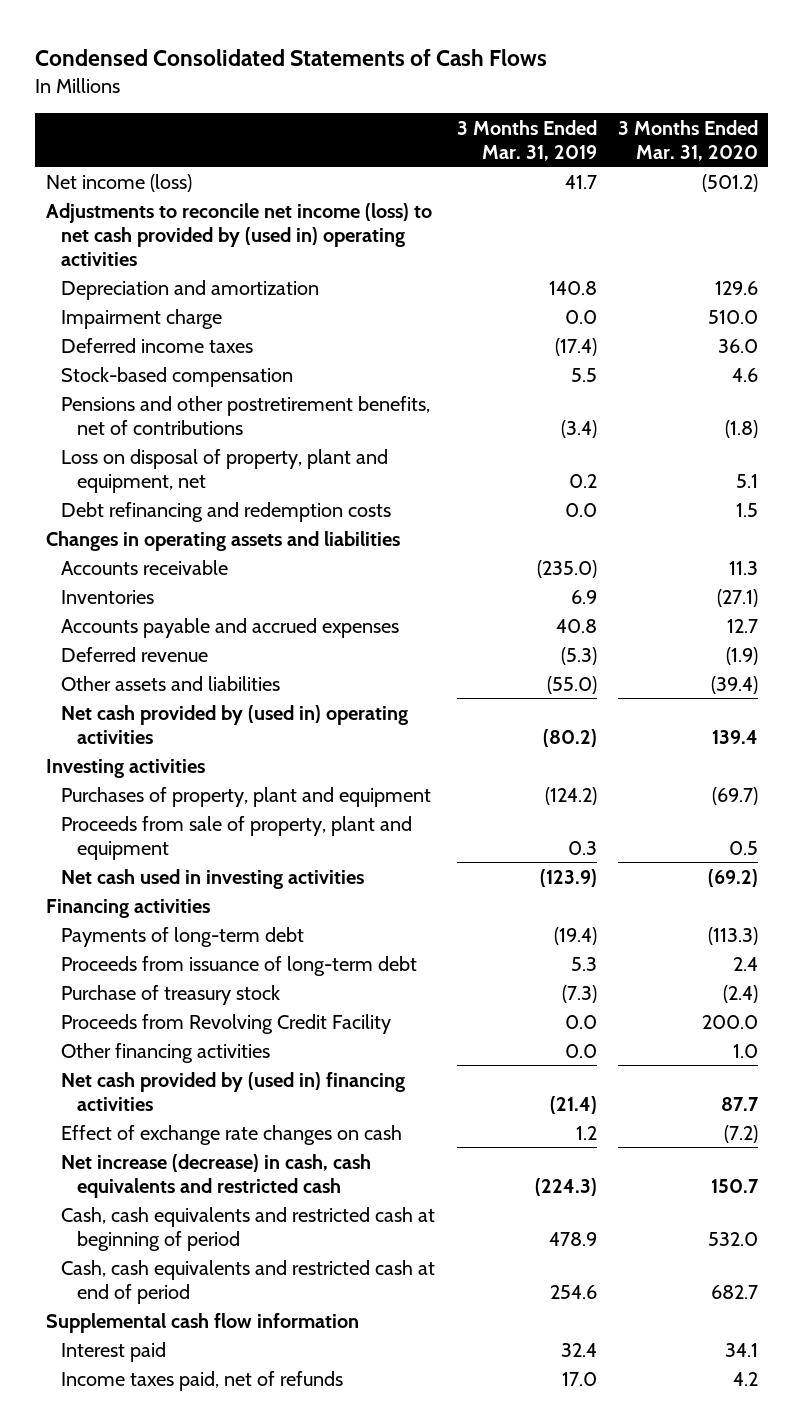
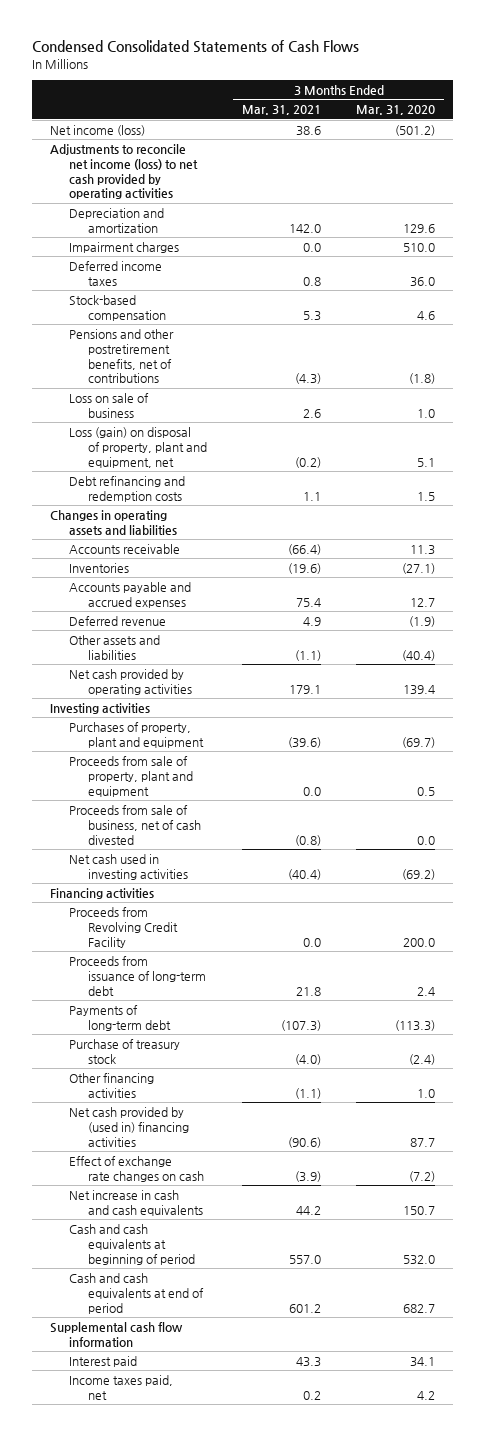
- | 3 Months Ended Mar. 31, 2019 | 3 Months Ended Mar. 31, 2020
+ | 3 Months Ended Mar. 31, 2021 | 3 Months Ended Mar. 31, 2020
- Adjustments to reconcile net income (loss) to net cash provided by (used in) operating activities
+ Adjustments to reconcile net income (loss) to net cash provided by operating activities
- Impairment charge | 0.0 | 510.0
+ Impairment charges | 0.0 | 510.0
- Loss on disposal of property, plant and equipment, net | 0.2 | 5.1
+ Loss on sale of business | 2.6 | 1.0
+ Loss (gain) on disposal of property, plant and equipment, net | (0.2) | 5.1
- Other assets and liabilities | (55.0) | (39.4)
- Net cash provided by (used in) operating activities | (80.2) | 139.4
+ Other assets and liabilities | (1.1) | (40.4)
+ Net cash provided by operating activities | 179.1 | 139.4
+ Proceeds from sale of business, net of cash divested | (0.8) | 0.0
moved up: Proceeds from Revolving Credit Facility | 0.0 | 200.0
moved down: Payments of long-term debt | (107.3) | (113.3)
- Net increase (decrease) in cash, cash equivalents and restricted cash | (224.3) | 150.7
- Cash, cash equivalents and restricted cash at beginning of period | 478.9 | 532.0
- Cash, cash equivalents and restricted cash at end of period | 254.6 | 682.7
+ Net increase in cash and cash equivalents | 44.2 | 150.7
+ Cash and cash equivalents at beginning of period | 557.0 | 532.0
+ Cash and cash equivalents at end of period | 601.2 | 682.7
- Income taxes paid, net of refunds | 17.0 | 4.2
+ Income taxes paid, net | 0.2 | 4.2

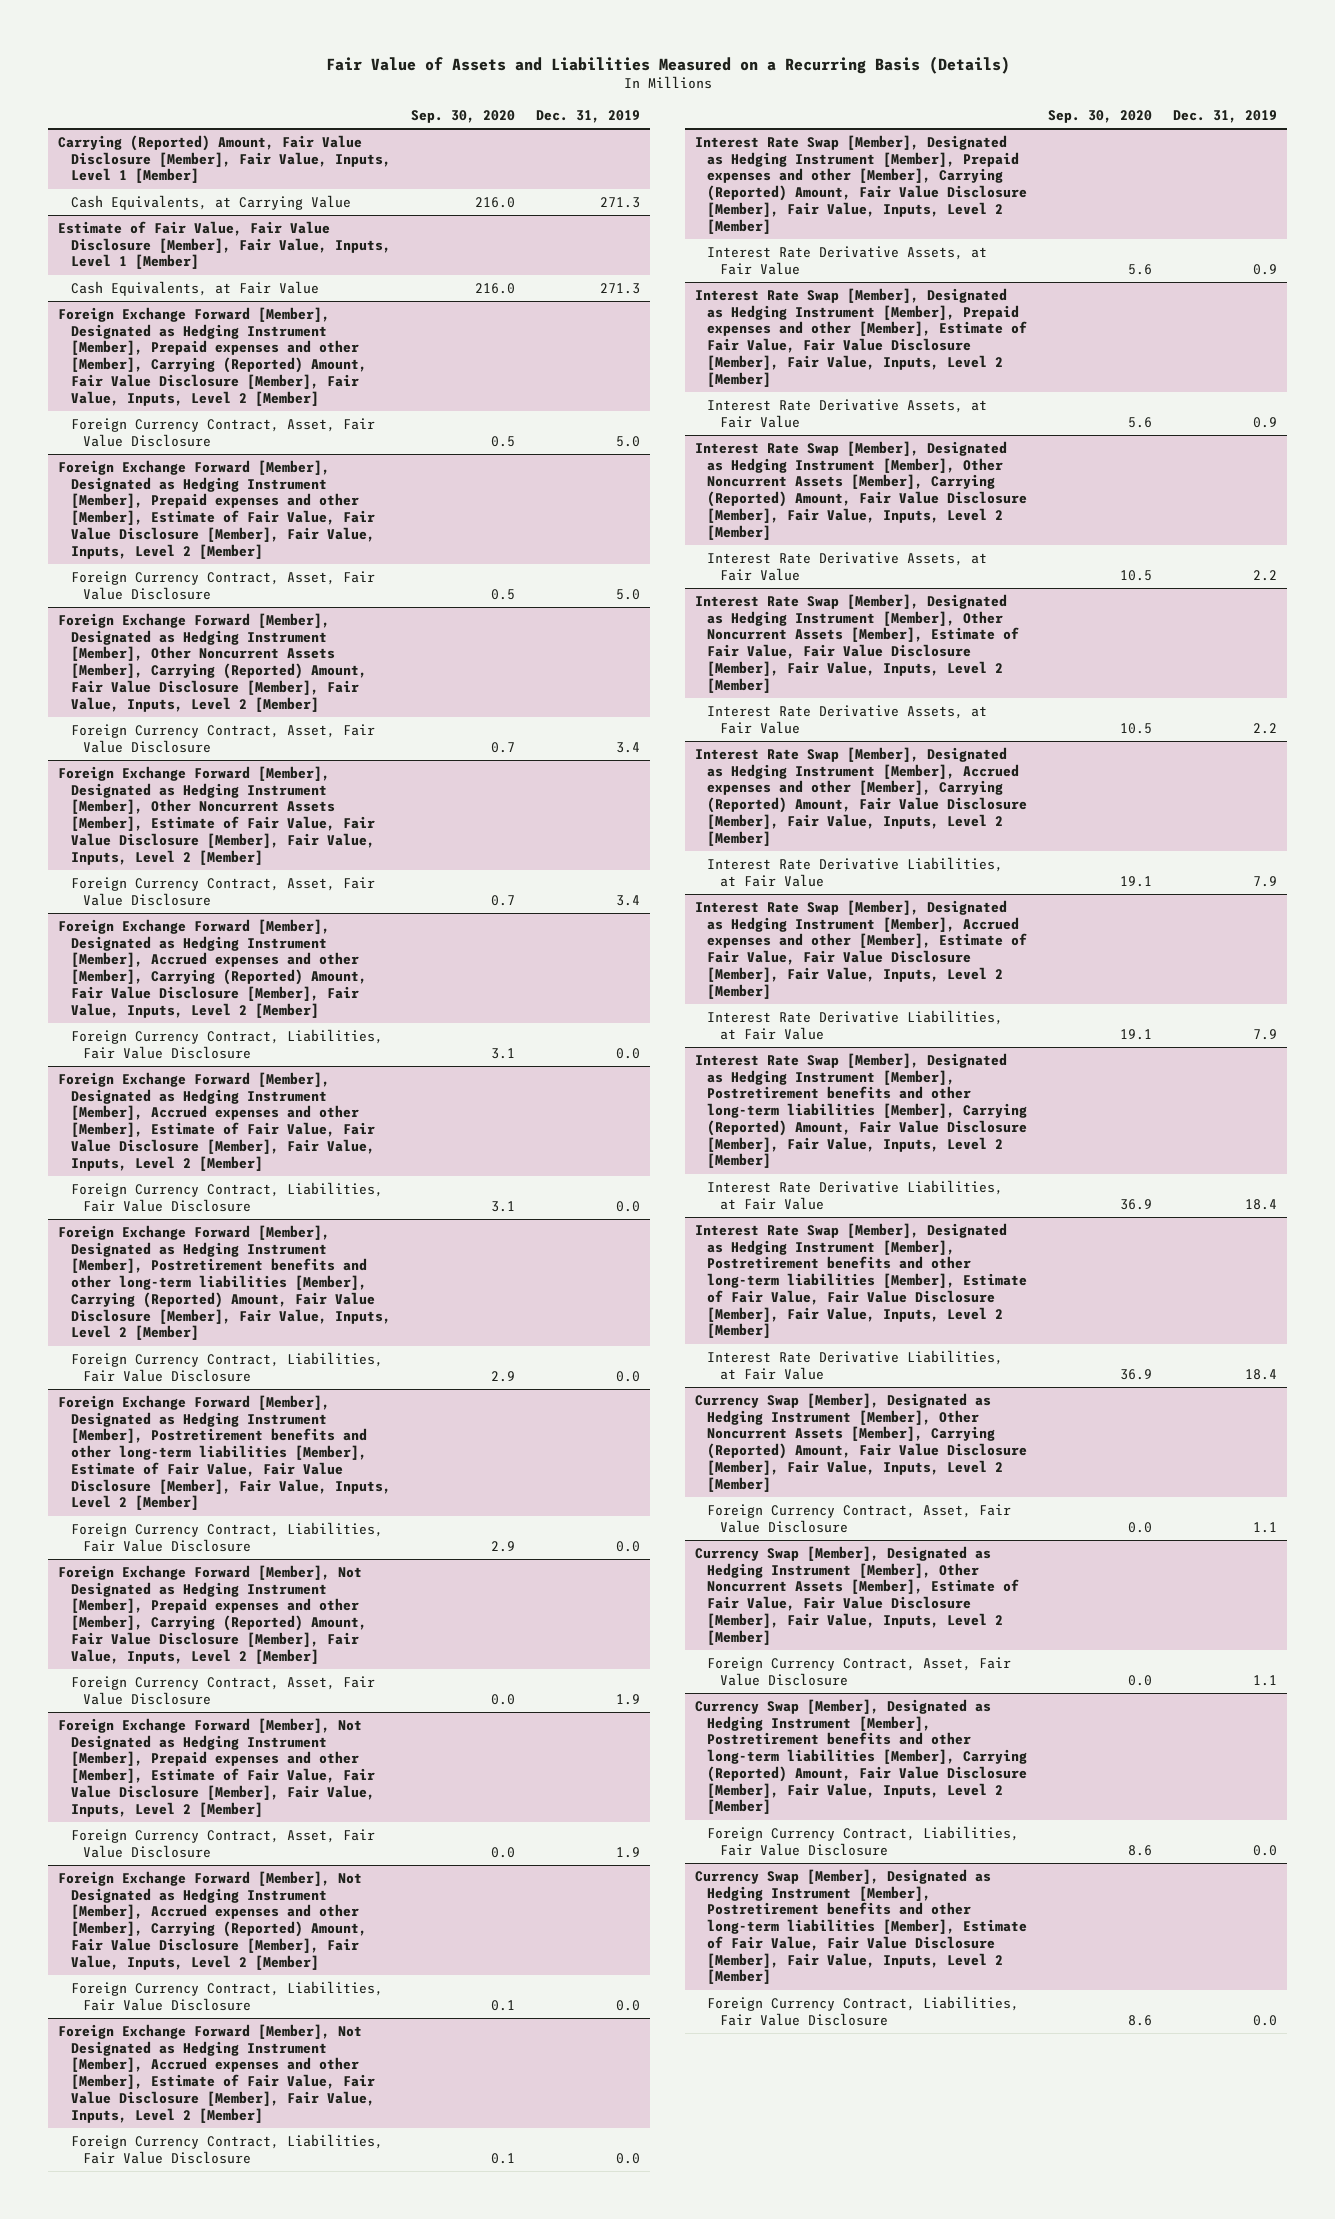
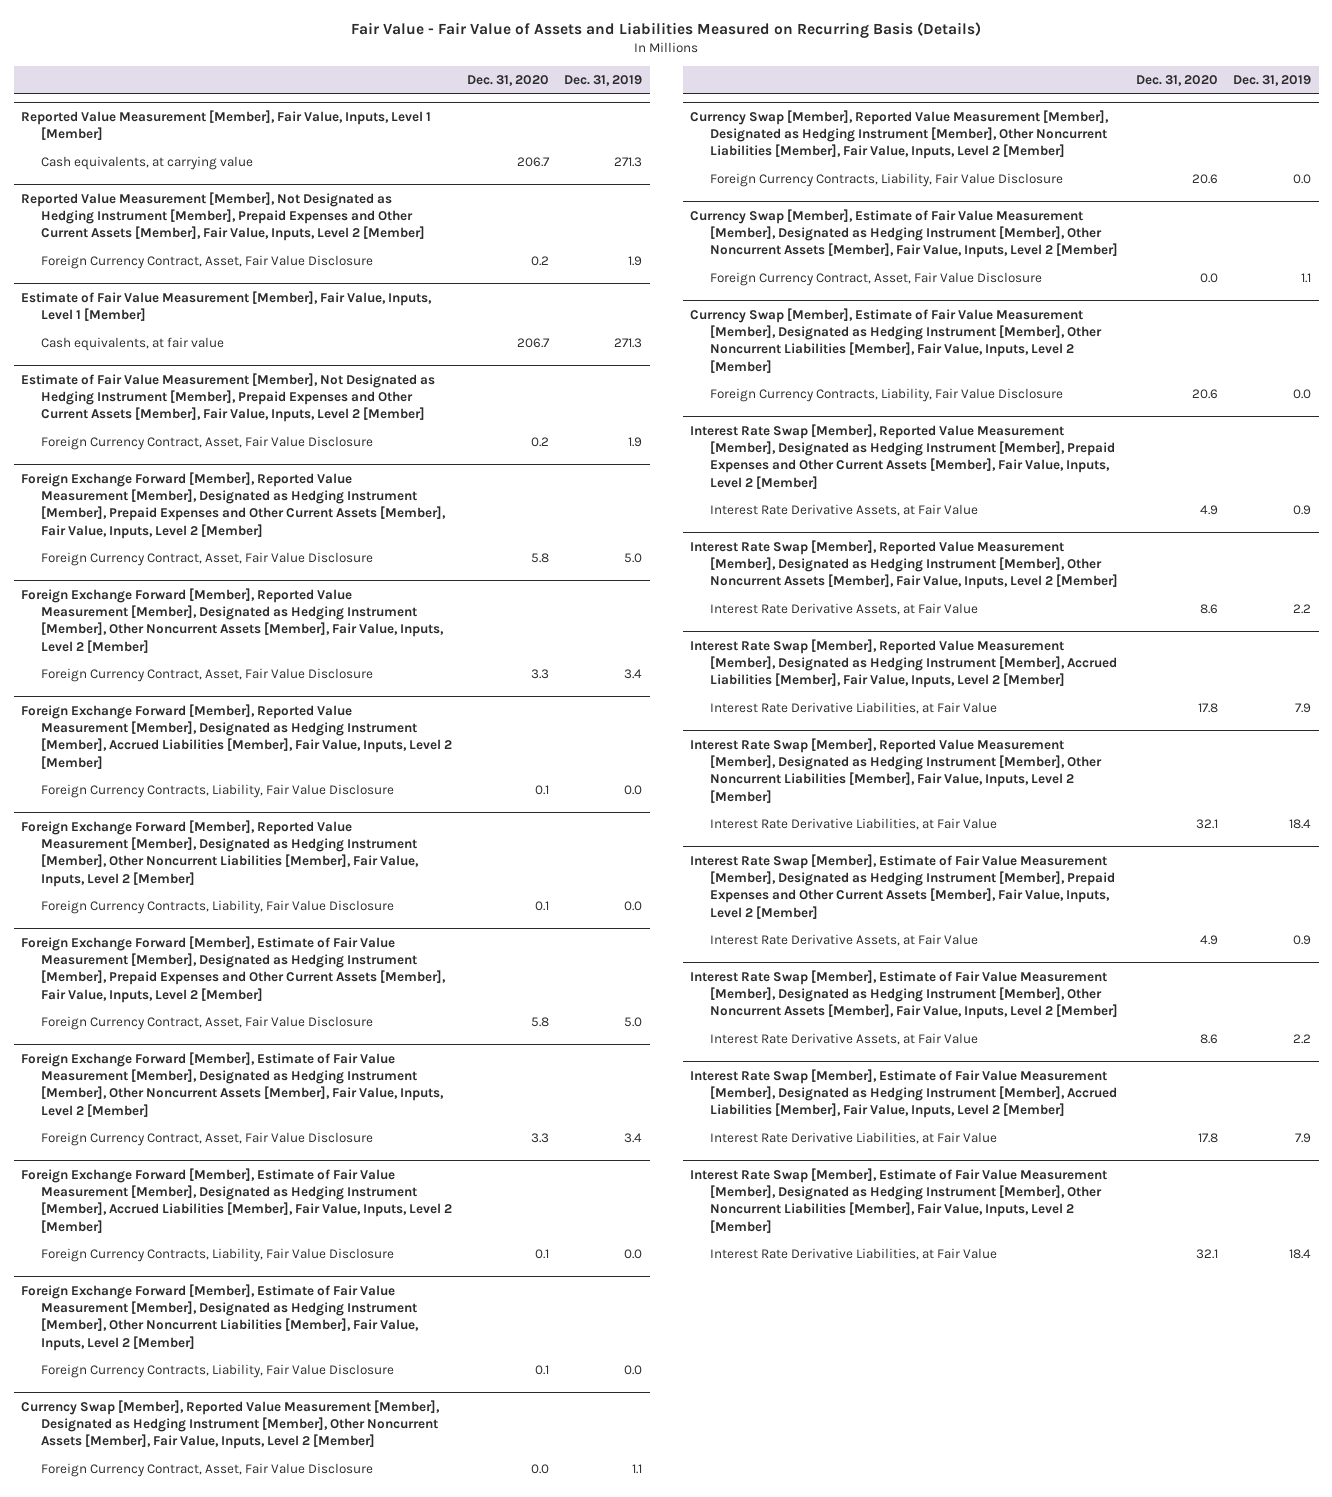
- Fair Value of Assets and Liabilities Measured on a Recurring Basis (Details)
+ Fair Value - Fair Value of Assets and Liabilities Measured on Recurring Basis (Details)
- | Sep. 30, 2020 | Dec. 31, 2019
+ | Dec. 31, 2020 | Dec. 31, 2019
- Carrying (Reported) Amount, Fair Value Disclosure [Member], Fair Value, Inputs, Level 1 [Member]
- Cash Equivalents, at Carrying Value | 216.0 | 271.3
- Estimate of Fair Value, Fair Value Disclosure [Member], Fair Value, Inputs, Level 1 [Member]
- Cash Equivalents, at Fair Value | 216.0 | 271.3
- Foreign Exchange Forward [Member], Designated as Hedging Instrument [Member], Prepaid expenses and other [Member], Carrying (Reported) Amount, Fair Value Disclosure [Member], Fair Value, Inputs, Level 2 [Member]
- Foreign Currency Contract, Asset, Fair Value Disclosure | 0.5 | 5.0
- Foreign Exchange Forward [Member], Designated as Hedging Instrument [Member], Prepaid expenses and other [Member], Estimate of Fair Value, Fair Value Disclosure [Member], Fair Value, Inputs, Level 2 [Member]
+ Reported Value Measurement [Member], Fair Value, Inputs, Level 1 [Member]
+ Cash equivalents, at carrying value | 206.7 | 271.3
+ Reported Value Measurement [Member], Not Designated as Hedging Instrument [Member], Prepaid Expenses and Other Current Assets [Member], Fair Value, Inputs, Level 2 [Member]
+ Foreign Currency Contract, Asset, Fair Value Disclosure | 0.2 | 1.9
+ Estimate of Fair Value Measurement [Member], Fair Value, Inputs, Level 1 [Member]
+ Cash equivalents, at fair value | 206.7 | 271.3
+ Estimate of Fair Value Measurement [Member], Not Designated as Hedging Instrument [Member], Prepaid Expenses and Other Current Assets [Member], Fair Value, Inputs, Level 2 [Member]
+ Foreign Currency Contract, Asset, Fair Value Disclosure | 0.2 | 1.9
+ Foreign Exchange Forward [Member], Reported Value Measurement [Member], Designated as Hedging Instrument [Member], Prepaid Expenses and Other Current Assets [Member], Fair Value, Inputs, Level 2 [Member]
- Foreign Exchange Forward [Member], Designated as Hedging Instrument [Member], Other Noncurrent Assets [Member], Carrying (Reported) Amount, Fair Value Disclosure [Member], Fair Value, Inputs, Level 2 [Member]
+ Foreign Exchange Forward [Member], Reported Value Measurement [Member], Designated as Hedging Instrument [Member], Other Noncurrent Assets [Member], Fair Value, Inputs, Level 2 [Member]
- Foreign Exchange Forward [Member], Designated as Hedging Instrument [Member], Other Noncurrent Assets [Member], Estimate of Fair Value, Fair Value Disclosure [Member], Fair Value, Inputs, Level 2 [Member]
+ Foreign Exchange Forward [Member], Reported Value Measurement [Member], Designated as Hedging Instrument [Member], Accrued Liabilities [Member], Fair Value, Inputs, Level 2 [Member]
+ Foreign Currency Contracts, Liability, Fair Value Disclosure | 0.1 | 0.0
+ Foreign Exchange Forward [Member], Reported Value Measurement [Member], Designated as Hedging Instrument [Member], Other Noncurrent Liabilities [Member], Fair Value, Inputs, Level 2 [Member]
+ Foreign Currency Contracts, Liability, Fair Value Disclosure | 0.1 | 0.0
+ Foreign Exchange Forward [Member], Estimate of Fair Value Measurement [Member], Designated as Hedging Instrument [Member], Prepaid Expenses and Other Current Assets [Member], Fair Value, Inputs, Level 2 [Member]
+ Foreign Currency Contract, Asset, Fair Value Disclosure | 5.8 | 5.0
+ Foreign Exchange Forward [Member], Estimate of Fair Value Measurement [Member], Designated as Hedging Instrument [Member], Other Noncurrent Assets [Member], Fair Value, Inputs, Level 2 [Member]
- Foreign Exchange Forward [Member], Designated as Hedging Instrument [Member], Accrued expenses and other [Member], Carrying (Reported) Amount, Fair Value Disclosure [Member], Fair Value, Inputs, Level 2 [Member]
- Foreign Currency Contract, Liabilities, Fair Value Disclosure | 3.1 | 0.0
- Foreign Exchange Forward [Member], Designated as Hedging Instrument [Member], Accrued expenses and other [Member], Estimate of Fair Value, Fair Value Disclosure [Member], Fair Value, Inputs, Level 2 [Member]
- Foreign Currency Contract, Liabilities, Fair Value Disclosure | 3.1 | 0.0
- Foreign Exchange Forward [Member], Designated as Hedging Instrument [Member], Postretirement benefits and other long-term liabilities [Member], Carrying (Reported) Amount, Fair Value Disclosure [Member], Fair Value, Inputs, Level 2 [Member]
- Foreign Currency Contract, Liabilities, Fair Value Disclosure | 2.9 | 0.0
- Foreign Exchange Forward [Member], Designated as Hedging Instrument [Member], Postretirement benefits and other long-term liabilities [Member], Estimate of Fair Value, Fair Value Disclosure [Member], Fair Value, Inputs, Level 2 [Member]
- Foreign Currency Contract, Liabilities, Fair Value Disclosure | 2.9 | 0.0
- Foreign Exchange Forward [Member], Not Designated as Hedging Instrument [Member], Prepaid expenses and other [Member], Carrying (Reported) Amount, Fair Value Disclosure [Member], Fair Value, Inputs, Level 2 [Member]
- Foreign Currency Contract, Asset, Fair Value Disclosure | 0.0 | 1.9
- Foreign Exchange Forward [Member], Not Designated as Hedging Instrument [Member], Prepaid expenses and other [Member], Estimate of Fair Value, Fair Value Disclosure [Member], Fair Value, Inputs, Level 2 [Member]
- Foreign Currency Contract, Asset, Fair Value Disclosure | 0.0 | 1.9
- Foreign Exchange Forward [Member], Not Designated as Hedging Instrument [Member], Accrued expenses and other [Member], Carrying (Reported) Amount, Fair Value Disclosure [Member], Fair Value, Inputs, Level 2 [Member]
- Foreign Currency Contract, Liabilities, Fair Value Disclosure | 0.1 | 0.0
- Foreign Exchange Forward [Member], Not Designated as Hedging Instrument [Member], Accrued expenses and other [Member], Estimate of Fair Value, Fair Value Disclosure [Member], Fair Value, Inputs, Level 2 [Member]
- Foreign Currency Contract, Liabilities, Fair Value Disclosure | 0.1 | 0.0
- Interest Rate Swap [Member], Designated as Hedging Instrument [Member], Prepaid expenses and other [Member], Carrying (Reported) Amount, Fair Value Disclosure [Member], Fair Value, Inputs, Level 2 [Member]
- Interest Rate Derivative Assets, at Fair Value | 5.6 | 0.9
- Interest Rate Swap [Member], Designated as Hedging Instrument [Member], Prepaid expenses and other [Member], Estimate of Fair Value, Fair Value Disclosure [Member], Fair Value, Inputs, Level 2 [Member]
+ Foreign Exchange Forward [Member], Estimate of Fair Value Measurement [Member], Designated as Hedging Instrument [Member], Accrued Liabilities [Member], Fair Value, Inputs, Level 2 [Member]
+ Foreign Currency Contracts, Liability, Fair Value Disclosure | 0.1 | 0.0
+ Foreign Exchange Forward [Member], Estimate of Fair Value Measurement [Member], Designated as Hedging Instrument [Member], Other Noncurrent Liabilities [Member], Fair Value, Inputs, Level 2 [Member]
+ Foreign Currency Contracts, Liability, Fair Value Disclosure | 0.1 | 0.0
+ Currency Swap [Member], Reported Value Measurement [Member], Designated as Hedging Instrument [Member], Other Noncurrent Assets [Member], Fair Value, Inputs, Level 2 [Member]
+ Foreign Currency Contract, Asset, Fair Value Disclosure | 0.0 | 1.1
+ Currency Swap [Member], Reported Value Measurement [Member], Designated as Hedging Instrument [Member], Other Noncurrent Liabilities [Member], Fair Value, Inputs, Level 2 [Member]
+ Foreign Currency Contracts, Liability, Fair Value Disclosure | 20.6 | 0.0
+ Currency Swap [Member], Estimate of Fair Value Measurement [Member], Designated as Hedging Instrument [Member], Other Noncurrent Assets [Member], Fair Value, Inputs, Level 2 [Member]
+ Foreign Currency Contract, Asset, Fair Value Disclosure | 0.0 | 1.1
+ Currency Swap [Member], Estimate of Fair Value Measurement [Member], Designated as Hedging Instrument [Member], Other Noncurrent Liabilities [Member], Fair Value, Inputs, Level 2 [Member]
+ Foreign Currency Contracts, Liability, Fair Value Disclosure | 20.6 | 0.0
+ Interest Rate Swap [Member], Reported Value Measurement [Member], Designated as Hedging Instrument [Member], Prepaid Expenses and Other Current Assets [Member], Fair Value, Inputs, Level 2 [Member]
- Interest Rate Swap [Member], Designated as Hedging Instrument [Member], Other Noncurrent Assets [Member], Carrying (Reported) Amount, Fair Value Disclosure [Member], Fair Value, Inputs, Level 2 [Member]
- Interest Rate Derivative Assets, at Fair Value | 10.5 | 2.2
- Interest Rate Swap [Member], Designated as Hedging Instrument [Member], Other Noncurrent Assets [Member], Estimate of Fair Value, Fair Value Disclosure [Member], Fair Value, Inputs, Level 2 [Member]
+ Interest Rate Swap [Member], Reported Value Measurement [Member], Designated as Hedging Instrument [Member], Other Noncurrent Assets [Member], Fair Value, Inputs, Level 2 [Member]
- Interest Rate Swap [Member], Designated as Hedging Instrument [Member], Accrued expenses and other [Member], Carrying (Reported) Amount, Fair Value Disclosure [Member], Fair Value, Inputs, Level 2 [Member]
- Interest Rate Derivative Liabilities, at Fair Value | 19.1 | 7.9
- Interest Rate Swap [Member], Designated as Hedging Instrument [Member], Accrued expenses and other [Member], Estimate of Fair Value, Fair Value Disclosure [Member], Fair Value, Inputs, Level 2 [Member]
+ Interest Rate Swap [Member], Reported Value Measurement [Member], Designated as Hedging Instrument [Member], Accrued Liabilities [Member], Fair Value, Inputs, Level 2 [Member]
- Interest Rate Swap [Member], Designated as Hedging Instrument [Member], Postretirement benefits and other long-term liabilities [Member], Carrying (Reported) Amount, Fair Value Disclosure [Member], Fair Value, Inputs, Level 2 [Member]
+ Interest Rate Swap [Member], Reported Value Measurement [Member], Designated as Hedging Instrument [Member], Other Noncurrent Liabilities [Member], Fair Value, Inputs, Level 2 [Member]
- Interest Rate Swap [Member], Designated as Hedging Instrument [Member], Postretirement benefits and other long-term liabilities [Member], Estimate of Fair Value, Fair Value Disclosure [Member], Fair Value, Inputs, Level 2 [Member]
+ Interest Rate Swap [Member], Estimate of Fair Value Measurement [Member], Designated as Hedging Instrument [Member], Prepaid Expenses and Other Current Assets [Member], Fair Value, Inputs, Level 2 [Member]
+ Interest Rate Derivative Assets, at Fair Value | 4.9 | 0.9
+ Interest Rate Swap [Member], Estimate of Fair Value Measurement [Member], Designated as Hedging Instrument [Member], Other Noncurrent Assets [Member], Fair Value, Inputs, Level 2 [Member]
+ Interest Rate Derivative Assets, at Fair Value | 8.6 | 2.2
+ Interest Rate Swap [Member], Estimate of Fair Value Measurement [Member], Designated as Hedging Instrument [Member], Accrued Liabilities [Member], Fair Value, Inputs, Level 2 [Member]
+ Interest Rate Derivative Liabilities, at Fair Value | 17.8 | 7.9
+ Interest Rate Swap [Member], Estimate of Fair Value Measurement [Member], Designated as Hedging Instrument [Member], Other Noncurrent Liabilities [Member], Fair Value, Inputs, Level 2 [Member]
- Currency Swap [Member], Designated as Hedging Instrument [Member], Other Noncurrent Assets [Member], Carrying (Reported) Amount, Fair Value Disclosure [Member], Fair Value, Inputs, Level 2 [Member]
- Foreign Currency Contract, Asset, Fair Value Disclosure | 0.0 | 1.1
- Currency Swap [Member], Designated as Hedging Instrument [Member], Other Noncurrent Assets [Member], Estimate of Fair Value, Fair Value Disclosure [Member], Fair Value, Inputs, Level 2 [Member]
- Foreign Currency Contract, Asset, Fair Value Disclosure | 0.0 | 1.1
- Currency Swap [Member], Designated as Hedging Instrument [Member], Postretirement benefits and other long-term liabilities [Member], Carrying (Reported) Amount, Fair Value Disclosure [Member], Fair Value, Inputs, Level 2 [Member]
- Foreign Currency Contract, Liabilities, Fair Value Disclosure | 8.6 | 0.0
- Currency Swap [Member], Designated as Hedging Instrument [Member], Postretirement benefits and other long-term liabilities [Member], Estimate of Fair Value, Fair Value Disclosure [Member], Fair Value, Inputs, Level 2 [Member]
- Foreign Currency Contract, Liabilities, Fair Value Disclosure | 8.6 | 0.0

